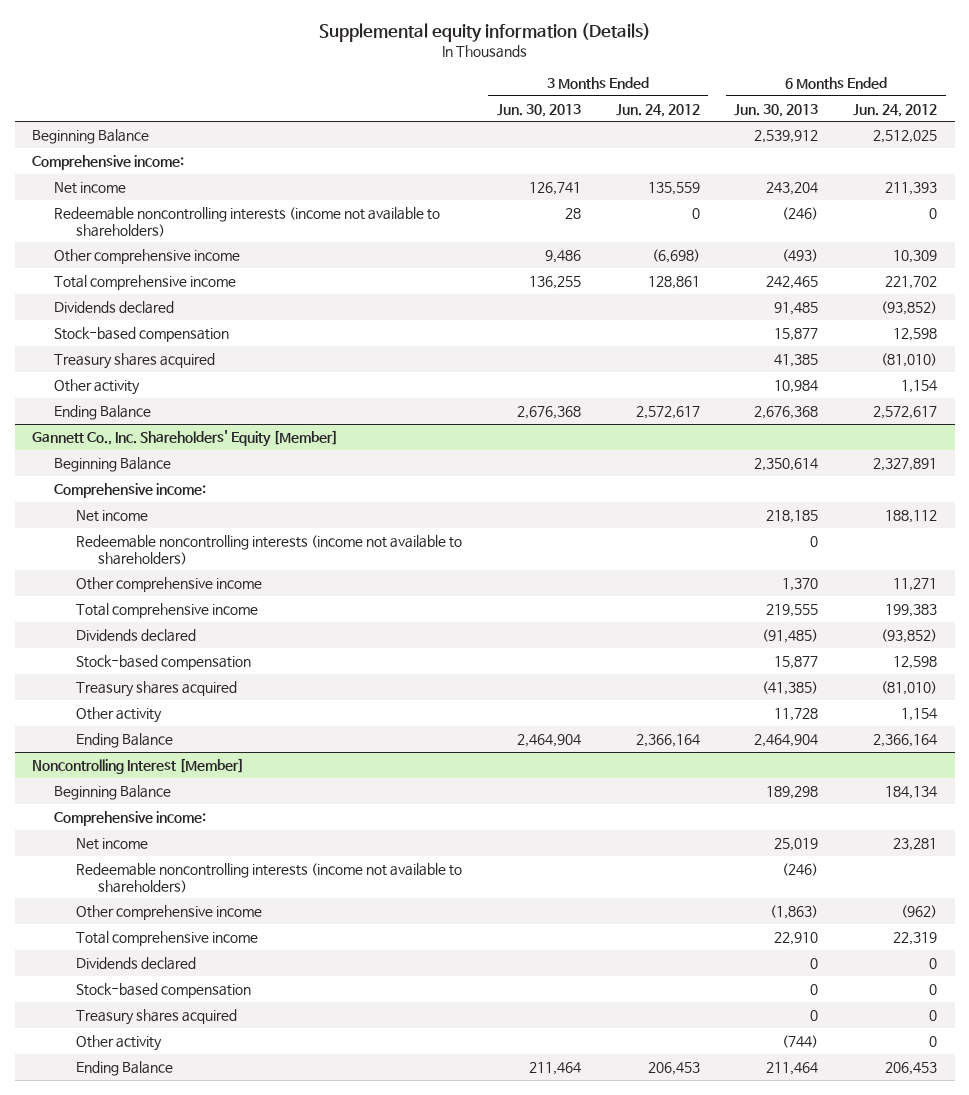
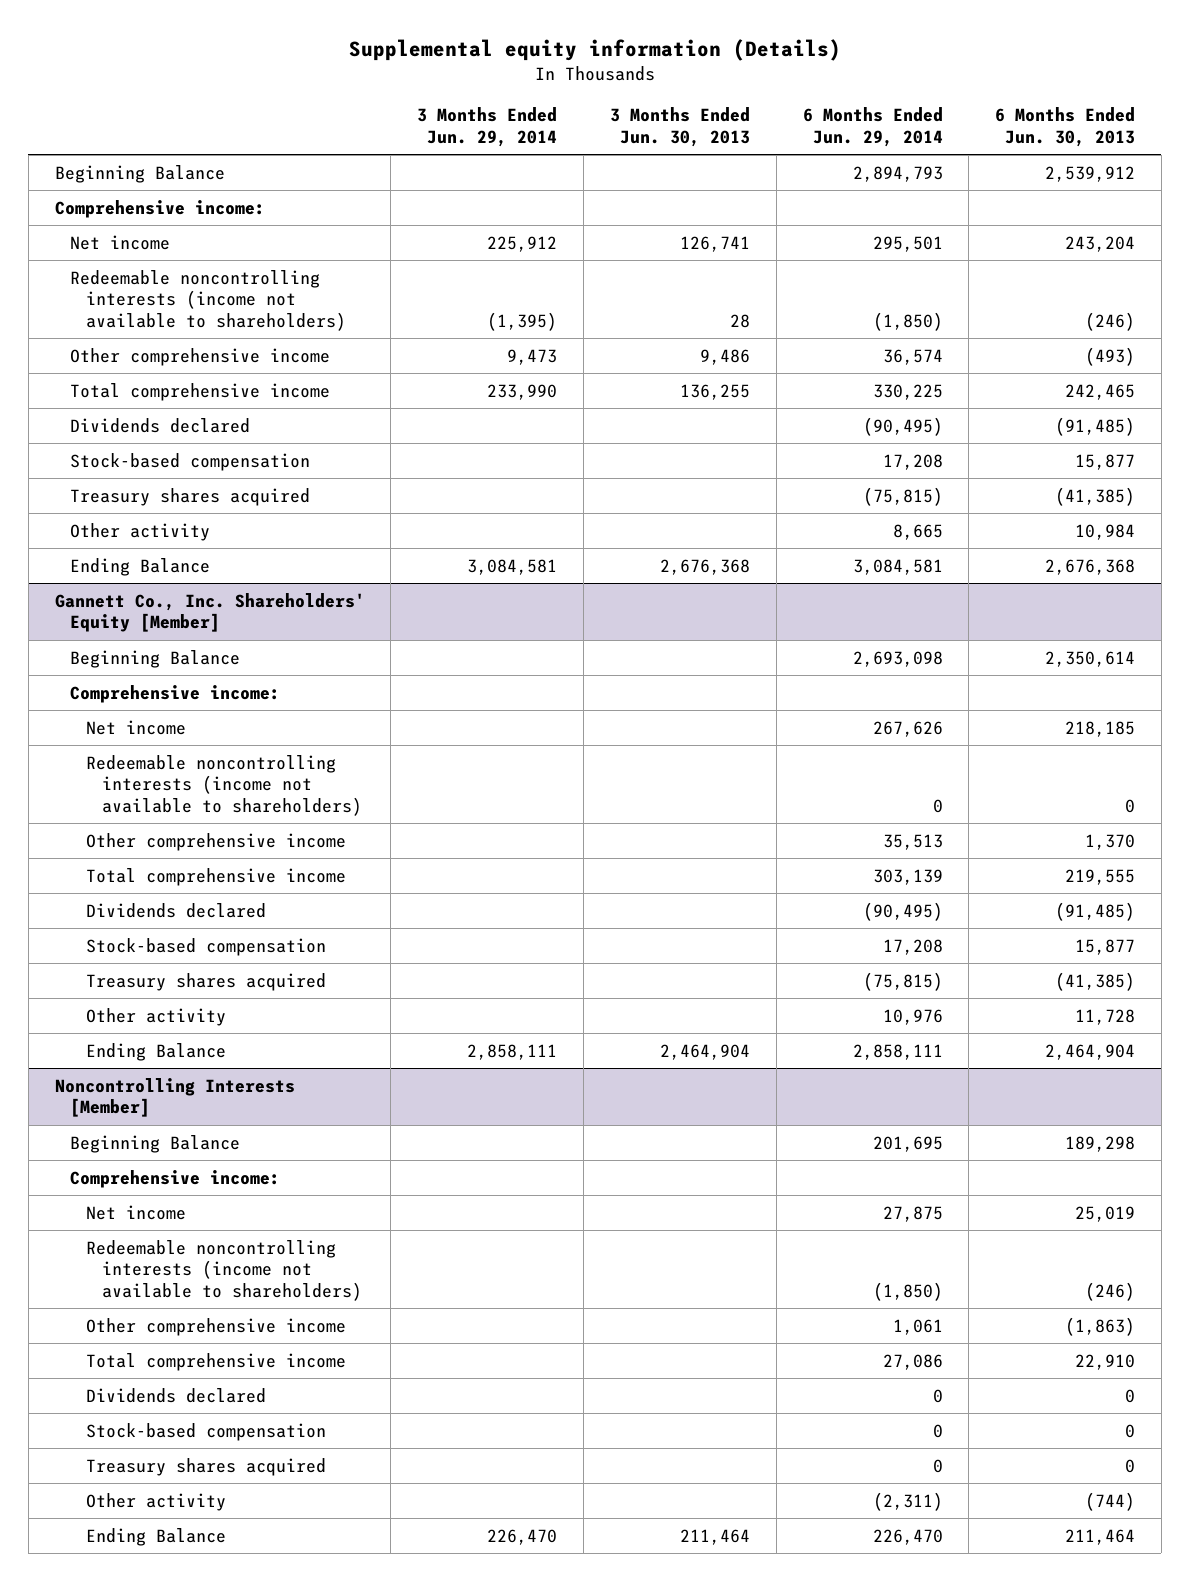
- | 3 Months Ended Jun. 30, 2013 | 3 Months Ended Jun. 24, 2012 | 6 Months Ended Jun. 30, 2013 | 6 Months Ended Jun. 24, 2012
+ | 3 Months Ended Jun. 29, 2014 | 3 Months Ended Jun. 30, 2013 | 6 Months Ended Jun. 29, 2014 | 6 Months Ended Jun. 30, 2013
- Dividends declared | | | 91,485 | (93,852)
+ Dividends declared | | | (90,495) | (91,485)
- Treasury shares acquired | | | 41,385 | (81,010)
+ Treasury shares acquired | | | (75,815) | (41,385)
- Noncontrolling Interest [Member]
+ Noncontrolling Interests [Member]

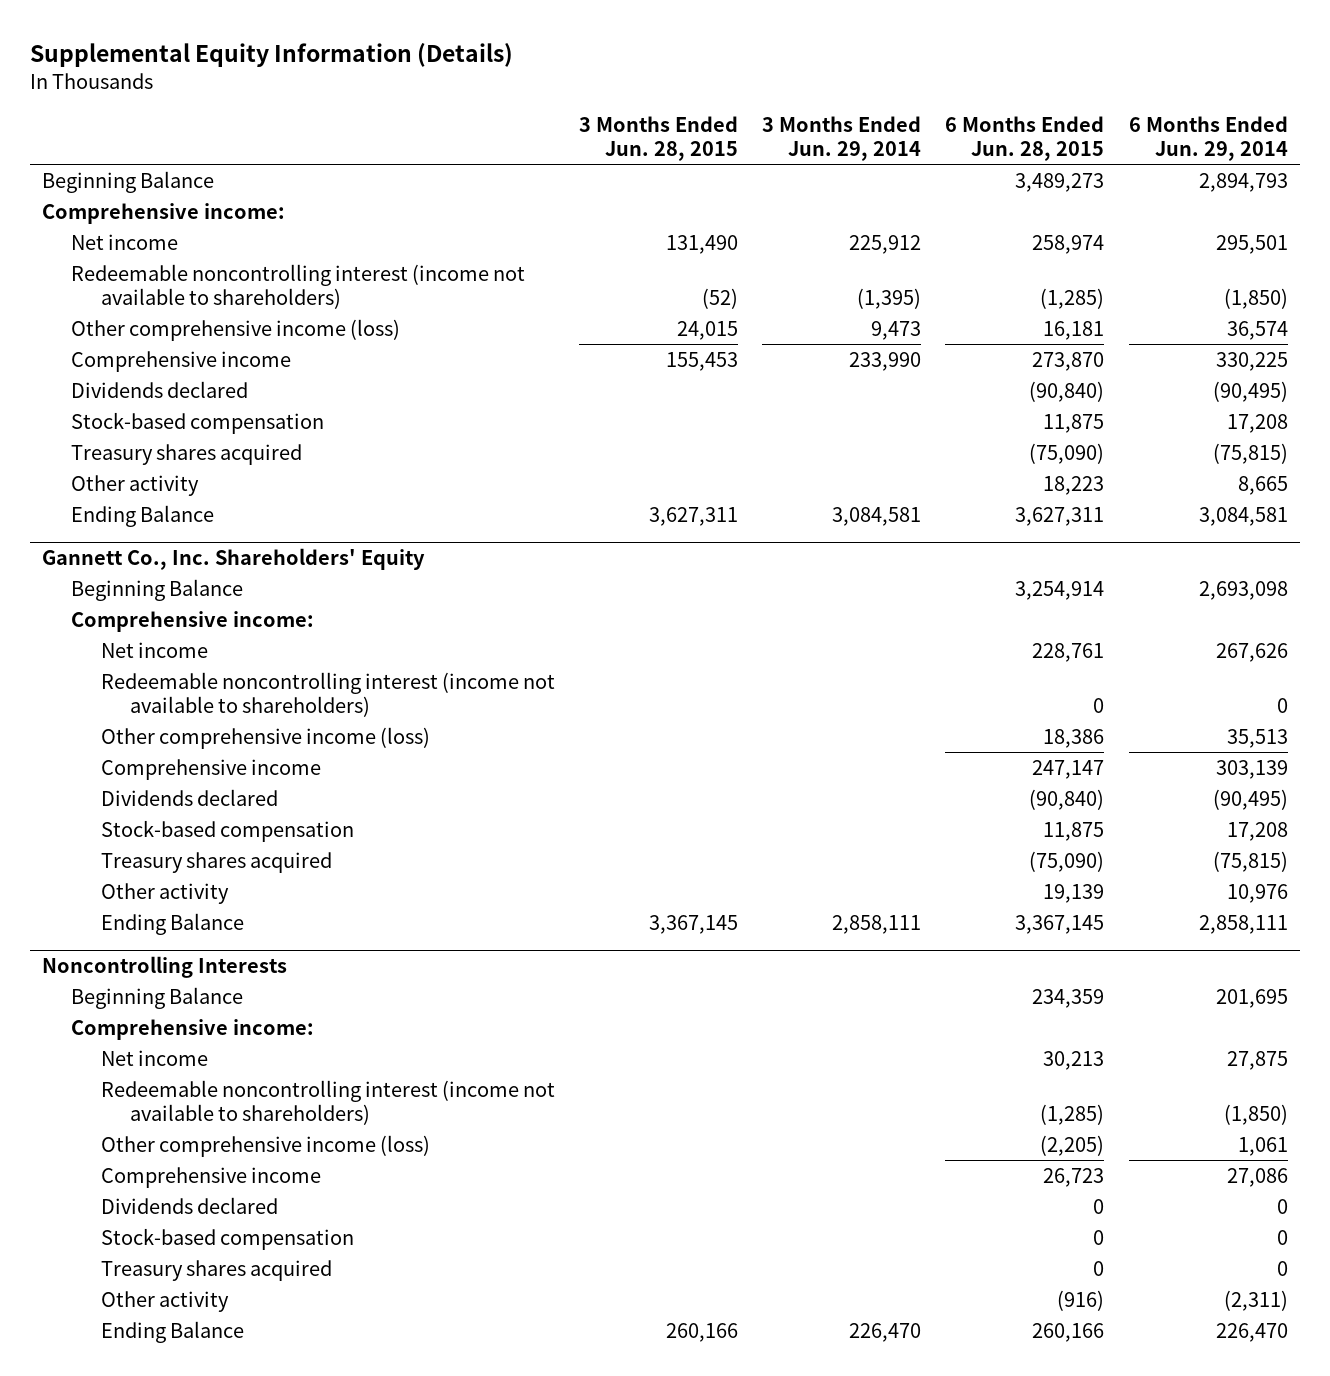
- Supplemental equity information (Details)
+ Supplemental Equity Information (Details)
- | 3 Months Ended Jun. 29, 2014 | 3 Months Ended Jun. 30, 2013 | 6 Months Ended Jun. 29, 2014 | 6 Months Ended Jun. 30, 2013
+ | 3 Months Ended Jun. 28, 2015 | 3 Months Ended Jun. 29, 2014 | 6 Months Ended Jun. 28, 2015 | 6 Months Ended Jun. 29, 2014
- Redeemable noncontrolling interests (income not available to shareholders) | (1,395) | 28 | (1,850) | (246)
- Other comprehensive income | 9,473 | 9,486 | 36,574 | (493)
- Total comprehensive income | 233,990 | 136,255 | 330,225 | 242,465
+ Redeemable noncontrolling interest (income not available to shareholders) | (52) | (1,395) | (1,285) | (1,850)
+ Other comprehensive income (loss) | 24,015 | 9,473 | 16,181 | 36,574
+ Comprehensive income | 155,453 | 233,990 | 273,870 | 330,225
- Gannett Co., Inc. Shareholders' Equity [Member]
+ Gannett Co., Inc. Shareholders' Equity
- Redeemable noncontrolling interests (income not available to shareholders) | | | 0 | 0
- Other comprehensive income | | | 35,513 | 1,370
- Total comprehensive income | | | 303,139 | 219,555
+ Redeemable noncontrolling interest (income not available to shareholders) | | | 0 | 0
+ Other comprehensive income (loss) | | | 18,386 | 35,513
+ Comprehensive income | | | 247,147 | 303,139
- Noncontrolling Interests [Member]
+ Noncontrolling Interests
- Redeemable noncontrolling interests (income not available to shareholders) | | | (1,850) | (246)
- Other comprehensive income | | | 1,061 | (1,863)
- Total comprehensive income | | | 27,086 | 22,910
+ Redeemable noncontrolling interest (income not available to shareholders) | | | (1,285) | (1,850)
+ Other comprehensive income (loss) | | | (2,205) | 1,061
+ Comprehensive income | | | 26,723 | 27,086

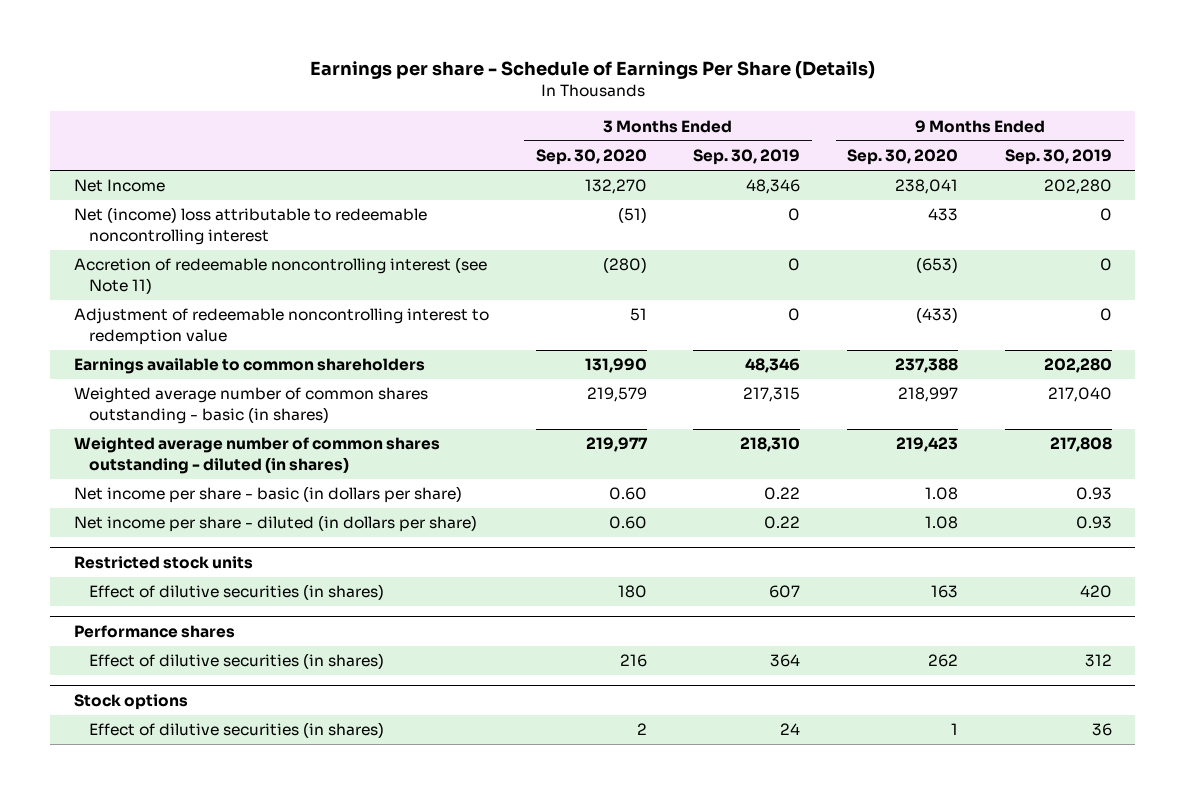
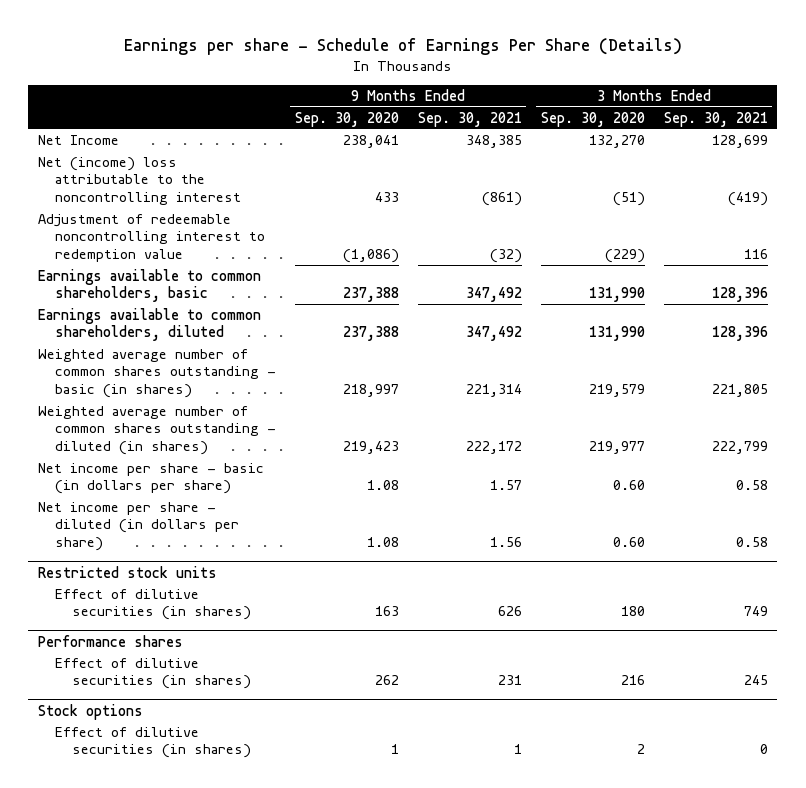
- | 3 Months Ended Sep. 30, 2020 | 3 Months Ended Sep. 30, 2019 | 9 Months Ended Sep. 30, 2020 | 9 Months Ended Sep. 30, 2019
+ | 9 Months Ended Sep. 30, 2020 | 9 Months Ended Sep. 30, 2021 | 3 Months Ended Sep. 30, 2020 | 3 Months Ended Sep. 30, 2021
- Net (income) loss attributable to redeemable noncontrolling interest | (51) | 0 | 433 | 0
- Accretion of redeemable noncontrolling interest (see Note 11) | (280) | 0 | (653) | 0
- Adjustment of redeemable noncontrolling interest to redemption value | 51 | 0 | (433) | 0
- Earnings available to common shareholders | 131,990 | 48,346 | 237,388 | 202,280
+ Net (income) loss attributable to the noncontrolling interest | 433 | (861) | (51) | (419)
+ Adjustment of redeemable noncontrolling interest to redemption value | (1,086) | (32) | (229) | 116
+ Earnings available to common shareholders, basic | 237,388 | 347,492 | 131,990 | 128,396
+ Earnings available to common shareholders, diluted | 237,388 | 347,492 | 131,990 | 128,396

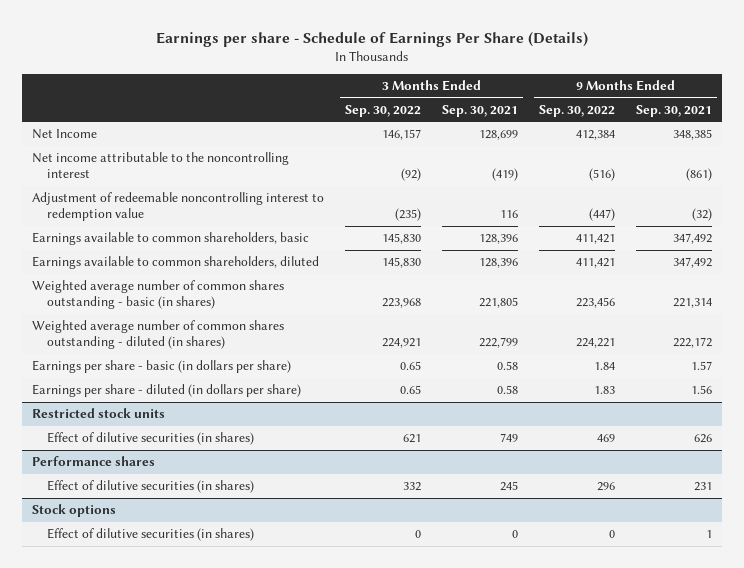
- | 9 Months Ended Sep. 30, 2020 | 9 Months Ended Sep. 30, 2021 | 3 Months Ended Sep. 30, 2020 | 3 Months Ended Sep. 30, 2021
+ | 3 Months Ended Sep. 30, 2022 | 3 Months Ended Sep. 30, 2021 | 9 Months Ended Sep. 30, 2022 | 9 Months Ended Sep. 30, 2021
- Net (income) loss attributable to the noncontrolling interest | 433 | (861) | (51) | (419)
+ Net income attributable to the noncontrolling interest | (92) | (419) | (516) | (861)
- Net income per share - basic (in dollars per share) | 1.08 | 1.57 | 0.60 | 0.58
- Net income per share - diluted (in dollars per share) | 1.08 | 1.56 | 0.60 | 0.58
+ Earnings per share - basic (in dollars per share) | 0.65 | 0.58 | 1.84 | 1.57
+ Earnings per share - diluted (in dollars per share) | 0.65 | 0.58 | 1.83 | 1.56

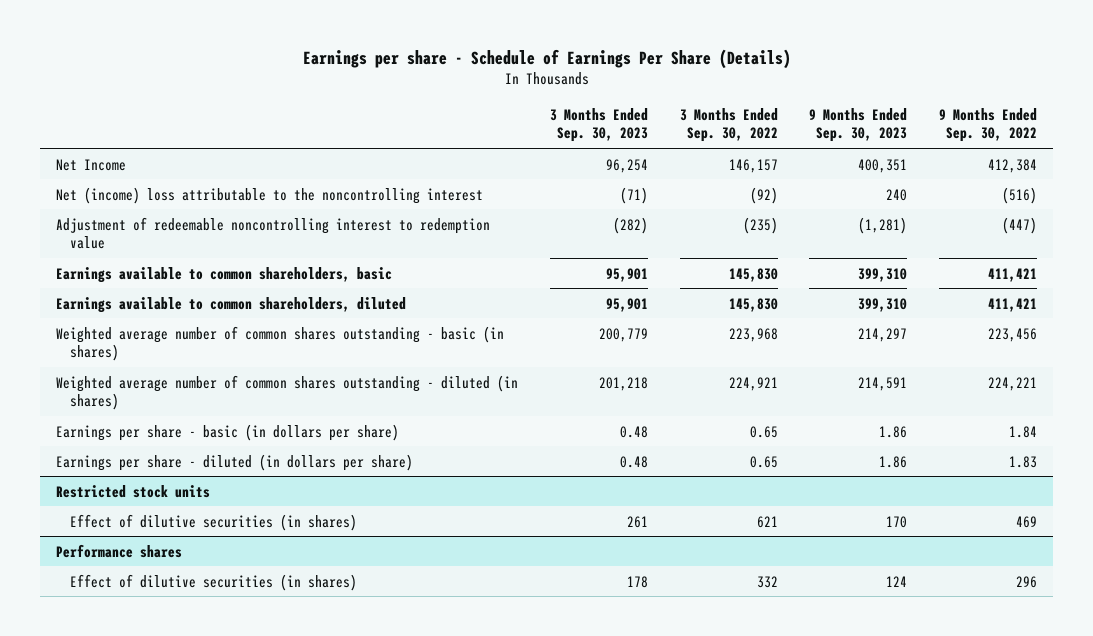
- | 3 Months Ended Sep. 30, 2022 | 3 Months Ended Sep. 30, 2021 | 9 Months Ended Sep. 30, 2022 | 9 Months Ended Sep. 30, 2021
+ | 3 Months Ended Sep. 30, 2023 | 3 Months Ended Sep. 30, 2022 | 9 Months Ended Sep. 30, 2023 | 9 Months Ended Sep. 30, 2022
- Net income attributable to the noncontrolling interest | (92) | (419) | (516) | (861)
+ Net (income) loss attributable to the noncontrolling interest | (71) | (92) | 240 | (516)
- Stock options
- Effect of dilutive securities (in shares) | 0 | 0 | 0 | 1

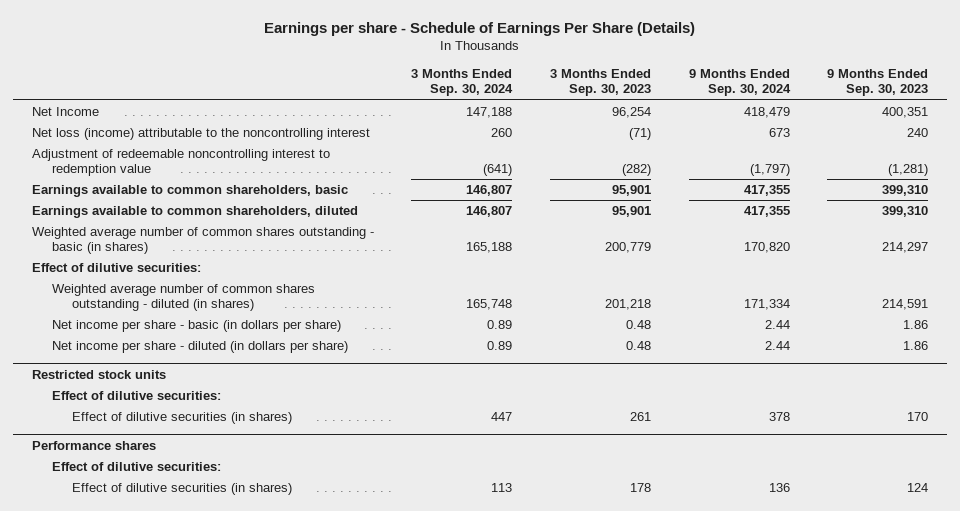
- | 3 Months Ended Sep. 30, 2023 | 3 Months Ended Sep. 30, 2022 | 9 Months Ended Sep. 30, 2023 | 9 Months Ended Sep. 30, 2022
+ | 3 Months Ended Sep. 30, 2024 | 3 Months Ended Sep. 30, 2023 | 9 Months Ended Sep. 30, 2024 | 9 Months Ended Sep. 30, 2023
- Net (income) loss attributable to the noncontrolling interest | (71) | (92) | 240 | (516)
+ Net loss (income) attributable to the noncontrolling interest | 260 | (71) | 673 | 240
+ Effect of dilutive securities:
- Earnings per share - basic (in dollars per share) | 0.48 | 0.65 | 1.86 | 1.84
- Earnings per share - diluted (in dollars per share) | 0.48 | 0.65 | 1.86 | 1.83
+ Net income per share - basic (in dollars per share) | 0.89 | 0.48 | 2.44 | 1.86
+ Net income per share - diluted (in dollars per share) | 0.89 | 0.48 | 2.44 | 1.86
@ Restricted stock units
+ Effect of dilutive securities:
@ Performance shares
+ Effect of dilutive securities:

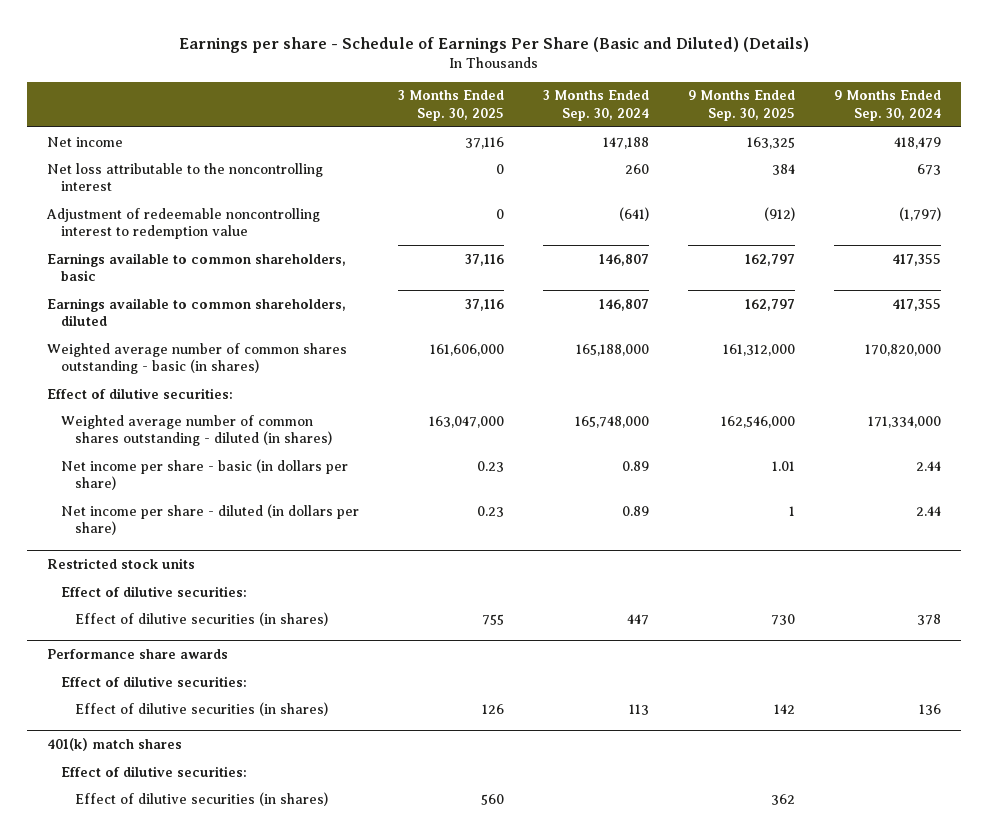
- Earnings per share - Schedule of Earnings Per Share (Details)
+ Earnings per share - Schedule of Earnings Per Share (Basic and Diluted) (Details)
- | 3 Months Ended Sep. 30, 2024 | 3 Months Ended Sep. 30, 2023 | 9 Months Ended Sep. 30, 2024 | 9 Months Ended Sep. 30, 2023
+ | 3 Months Ended Sep. 30, 2025 | 3 Months Ended Sep. 30, 2024 | 9 Months Ended Sep. 30, 2025 | 9 Months Ended Sep. 30, 2024
- Net Income | 147,188 | 96,254 | 418,479 | 400,351
- Net loss (income) attributable to the noncontrolling interest | 260 | (71) | 673 | 240
+ Net income | 37,116 | 147,188 | 163,325 | 418,479
+ Net loss attributable to the noncontrolling interest | 0 | 260 | 384 | 673
- Weighted average number of common shares outstanding - basic (in shares) | 165,188 | 200,779 | 170,820 | 214,297
+ Weighted average number of common shares outstanding - basic (in shares) | 161,606,000 | 165,188,000 | 161,312,000 | 170,820,000
- Weighted average number of common shares outstanding - diluted (in shares) | 165,748 | 201,218 | 171,334 | 214,591
+ Weighted average number of common shares outstanding - diluted (in shares) | 163,047,000 | 165,748,000 | 162,546,000 | 171,334,000
- Performance shares
+ Performance share awards
+ 401(k) match shares
+ Effect of dilutive securities:
+ Effect of dilutive securities (in shares) | 560 | | 362 |

